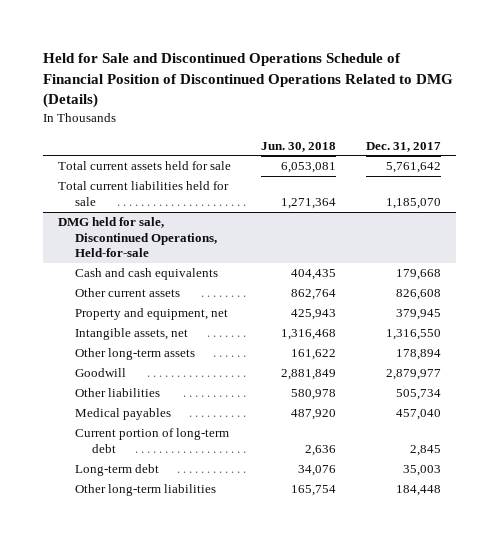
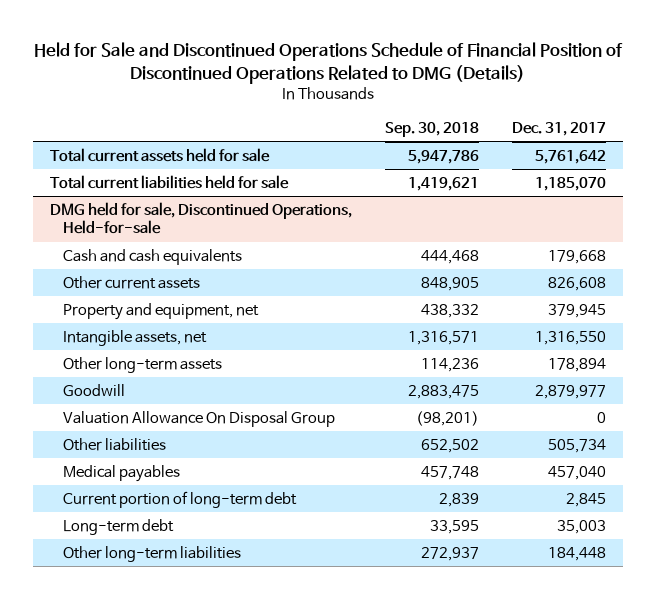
- | Jun. 30, 2018 | Dec. 31, 2017
+ | Sep. 30, 2018 | Dec. 31, 2017
@ DMG held for sale, Discontinued Operations, Held-for-sale
+ Valuation Allowance On Disposal Group | (98,201) | 0

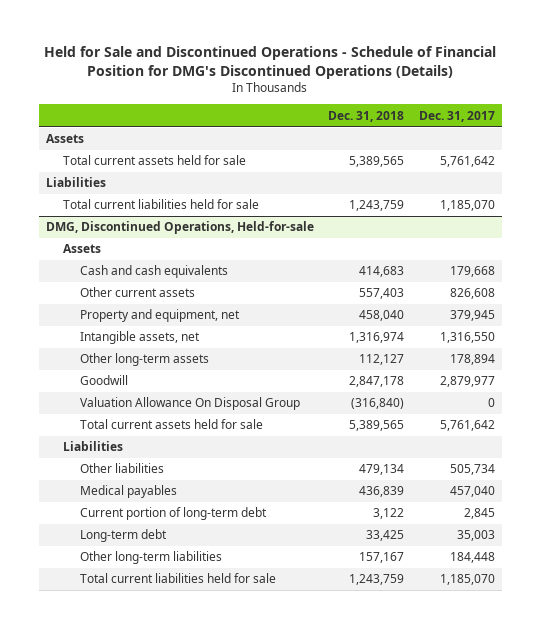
- Held for Sale and Discontinued Operations Schedule of Financial Position of Discontinued Operations Related to DMG (Details)
+ Held for Sale and Discontinued Operations - Schedule of Financial Position for DMG's Discontinued Operations (Details)
- | Sep. 30, 2018 | Dec. 31, 2017
+ | Dec. 31, 2018 | Dec. 31, 2017
+ Assets
+ Liabilities
- DMG held for sale, Discontinued Operations, Held-for-sale
+ DMG, Discontinued Operations, Held-for-sale
+ Assets
+ Total current assets held for sale | 5,389,565 | 5,761,642
+ Liabilities
+ Total current liabilities held for sale | 1,243,759 | 1,185,070

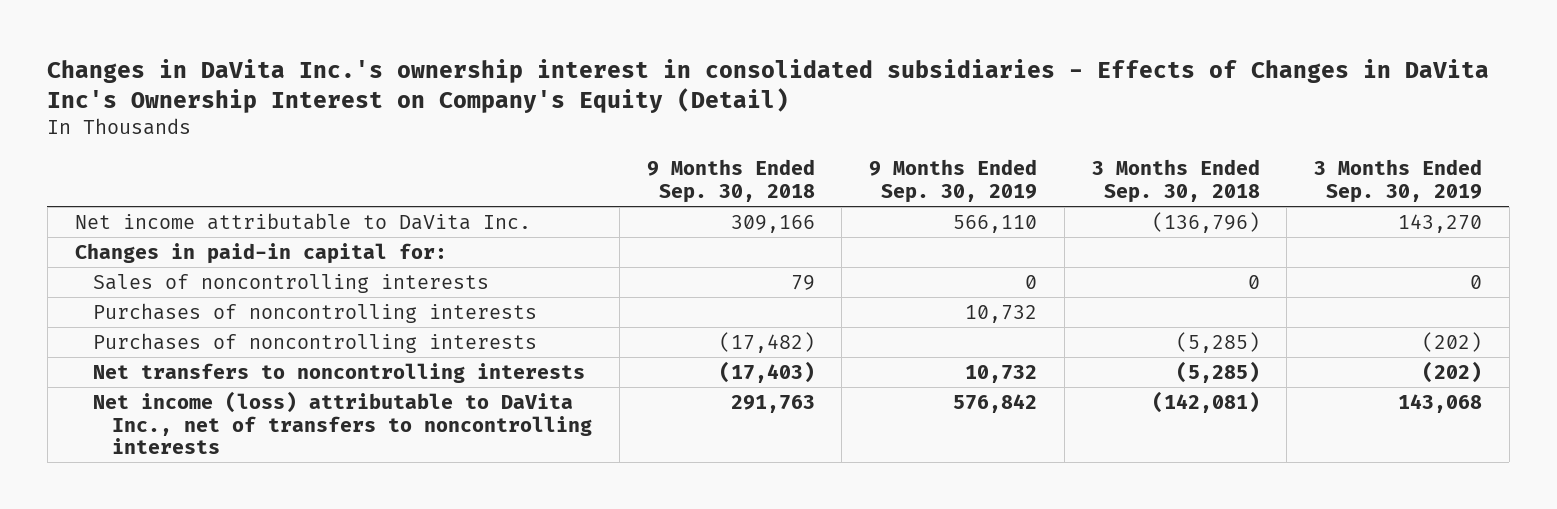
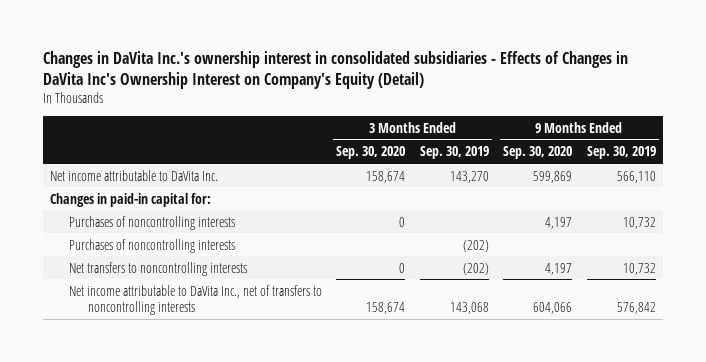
- | 9 Months Ended Sep. 30, 2018 | 9 Months Ended Sep. 30, 2019 | 3 Months Ended Sep. 30, 2018 | 3 Months Ended Sep. 30, 2019
+ | 3 Months Ended Sep. 30, 2020 | 3 Months Ended Sep. 30, 2019 | 9 Months Ended Sep. 30, 2020 | 9 Months Ended Sep. 30, 2019
- Sales of noncontrolling interests | 79 | 0 | 0 | 0
- Net income (loss) attributable to DaVita Inc., net of transfers to noncontrolling interests | 291,763 | 576,842 | (142,081) | 143,068
+ Net income attributable to DaVita Inc., net of transfers to noncontrolling interests | 158,674 | 143,068 | 604,066 | 576,842

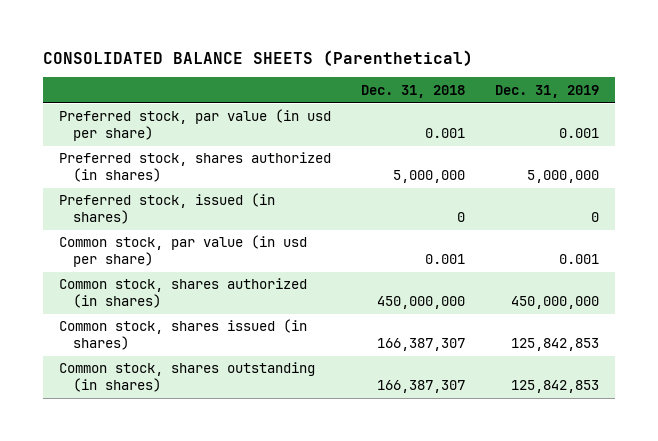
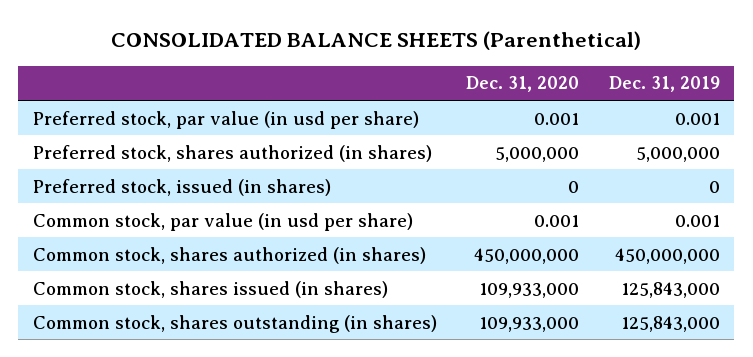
- | Dec. 31, 2018 | Dec. 31, 2019
+ | Dec. 31, 2020 | Dec. 31, 2019
- Common stock, shares issued (in shares) | 166,387,307 | 125,842,853
- Common stock, shares outstanding (in shares) | 166,387,307 | 125,842,853
+ Common stock, shares issued (in shares) | 109,933,000 | 125,843,000
+ Common stock, shares outstanding (in shares) | 109,933,000 | 125,843,000

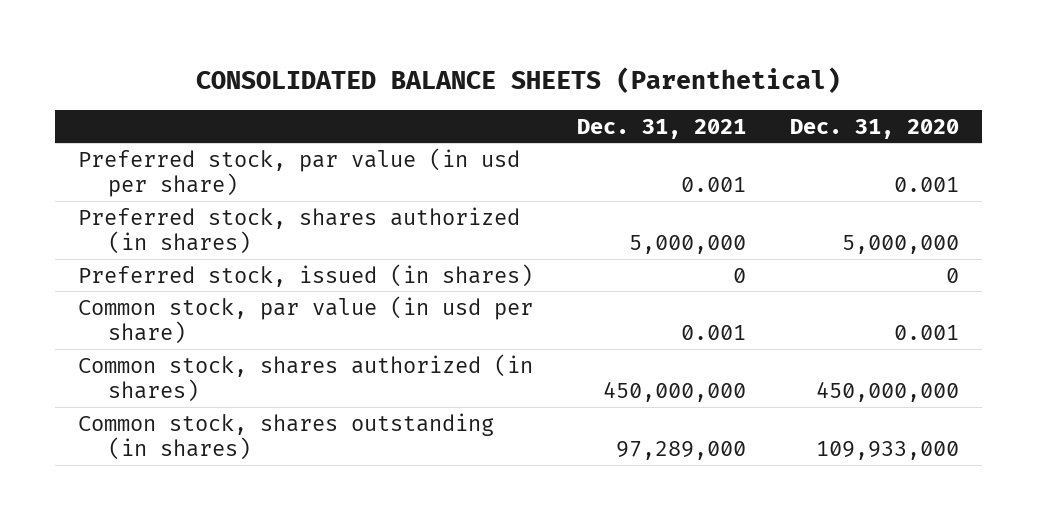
- | Dec. 31, 2020 | Dec. 31, 2019
+ | Dec. 31, 2021 | Dec. 31, 2020
- Common stock, shares issued (in shares) | 109,933,000 | 125,843,000

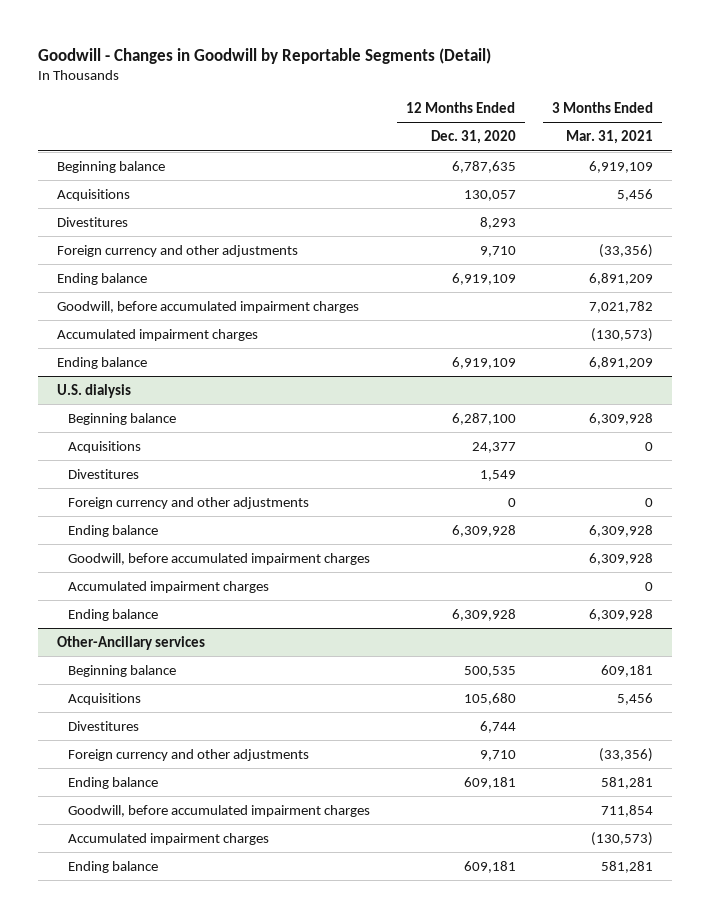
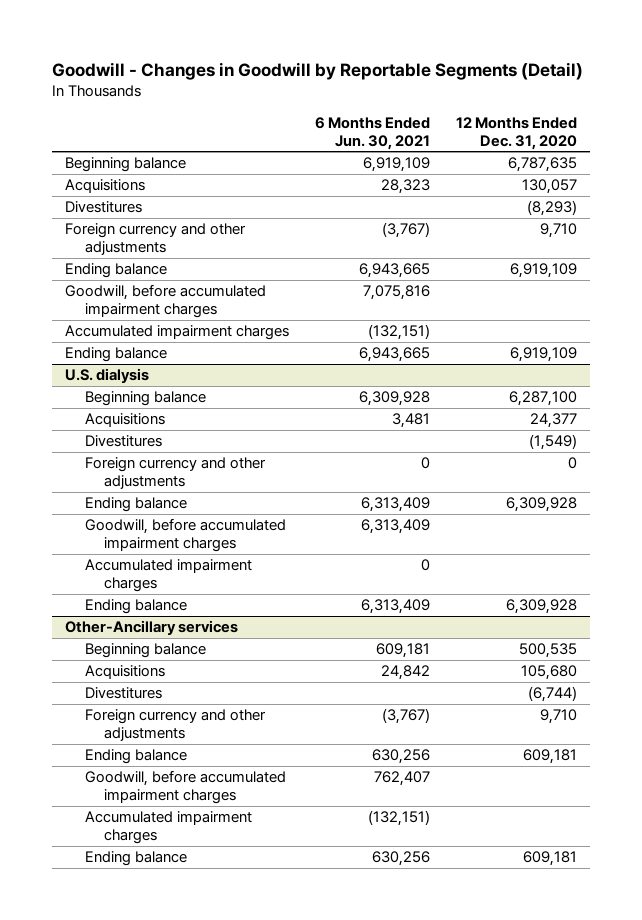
- | 12 Months Ended Dec. 31, 2020 | 3 Months Ended Mar. 31, 2021
+ | 6 Months Ended Jun. 30, 2021 | 12 Months Ended Dec. 31, 2020
- Divestitures | 8,293 |
+ Divestitures | | (8,293)
@ U.S. dialysis
- Divestitures | 1,549 |
+ Divestitures | | (1,549)
@ Other-Ancillary services
- Divestitures | 6,744 |
+ Divestitures | | (6,744)

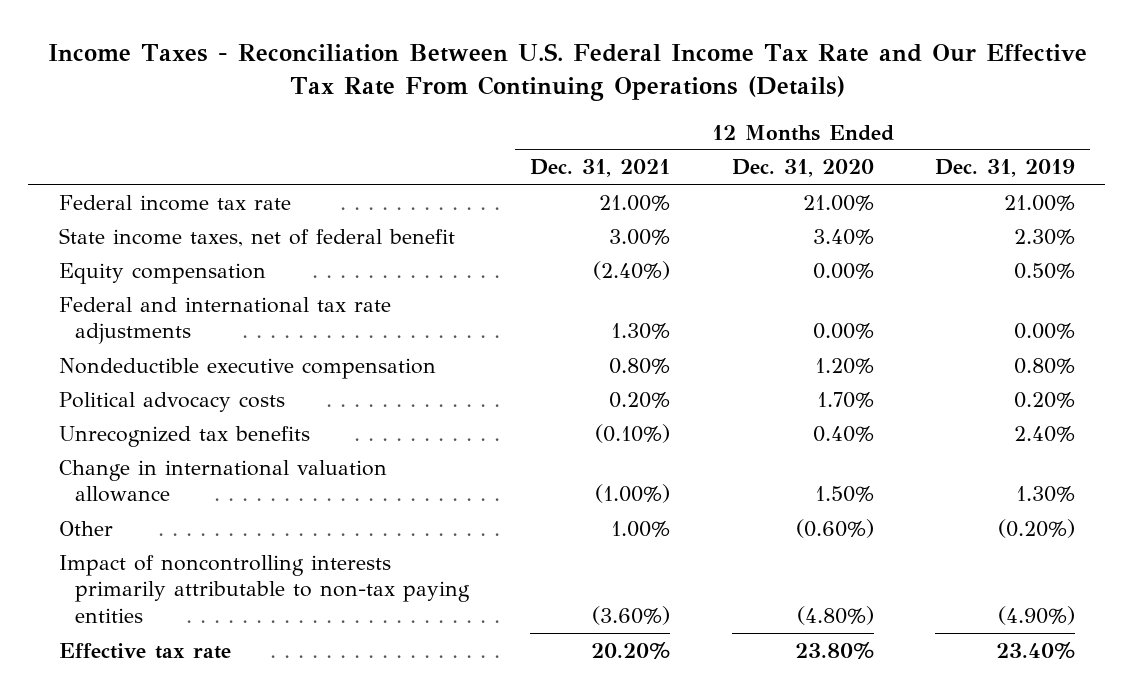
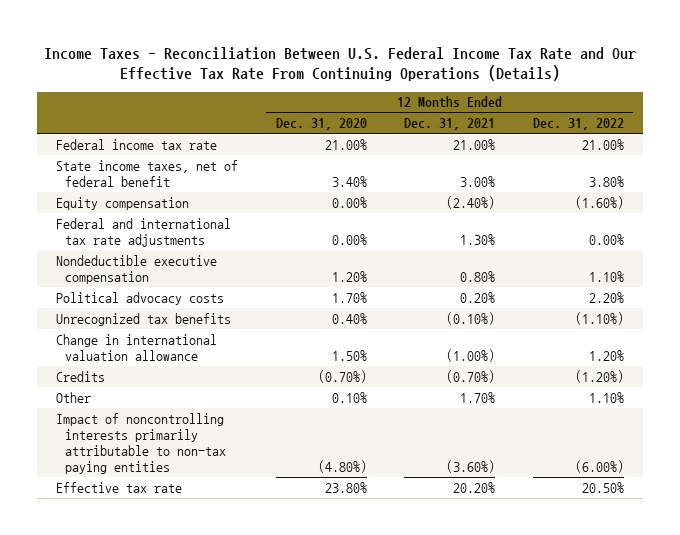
- | 12 Months Ended Dec. 31, 2021 | 12 Months Ended Dec. 31, 2020 | 12 Months Ended Dec. 31, 2019
+ | 12 Months Ended Dec. 31, 2020 | 12 Months Ended Dec. 31, 2021 | 12 Months Ended Dec. 31, 2022
- Other | 1.00% | (0.60%) | (0.20%)
+ Credits | (0.70%) | (0.70%) | (1.20%)
+ Other | 0.10% | 1.70% | 1.10%

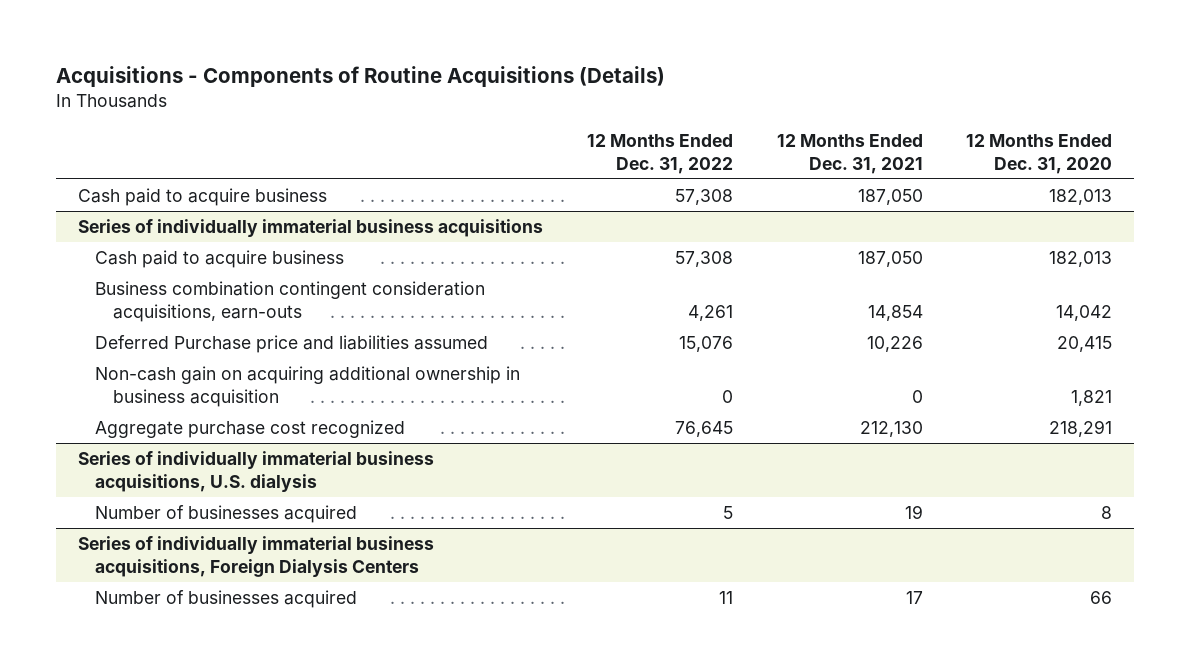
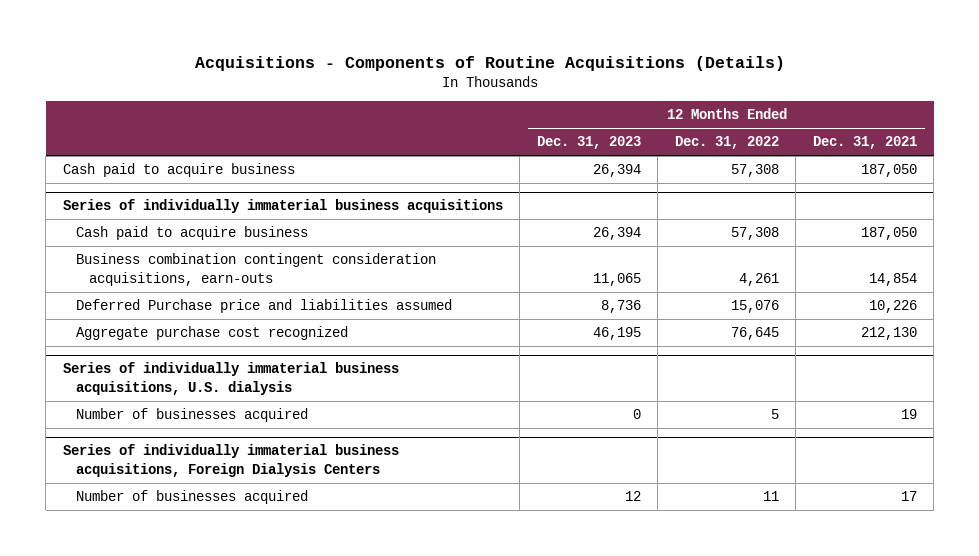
- | 12 Months Ended Dec. 31, 2022 | 12 Months Ended Dec. 31, 2021 | 12 Months Ended Dec. 31, 2020
+ | 12 Months Ended Dec. 31, 2023 | 12 Months Ended Dec. 31, 2022 | 12 Months Ended Dec. 31, 2021
@ Series of individually immaterial business acquisitions
- Non-cash gain on acquiring additional ownership in business acquisition | 0 | 0 | 1,821

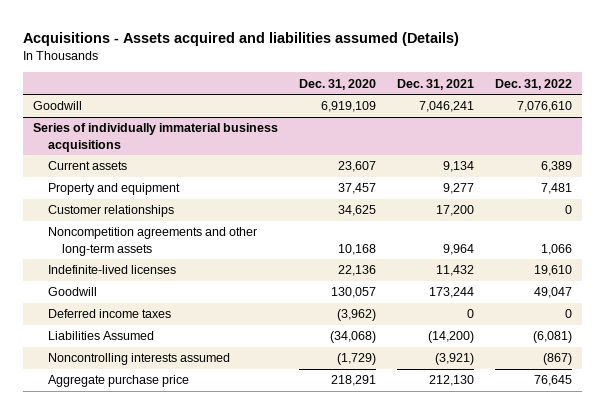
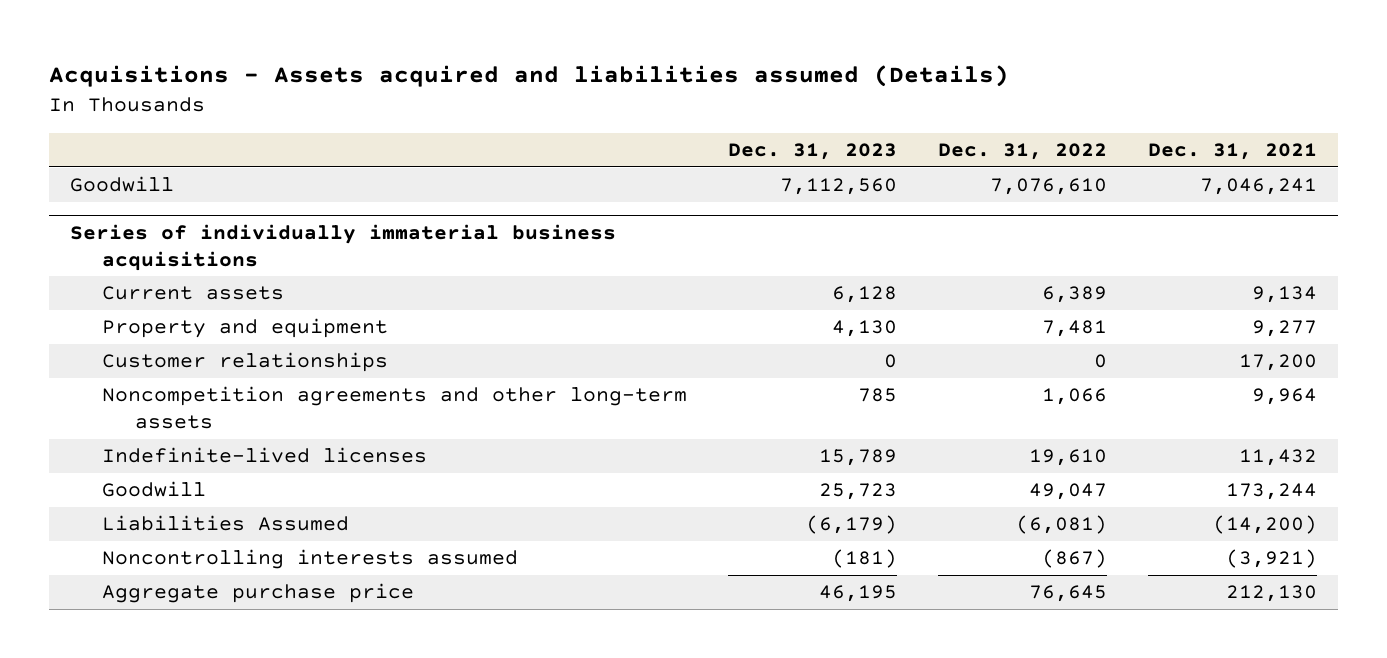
- | Dec. 31, 2020 | Dec. 31, 2021 | Dec. 31, 2022
+ | Dec. 31, 2023 | Dec. 31, 2022 | Dec. 31, 2021
@ Series of individually immaterial business acquisitions
- Deferred income taxes | (3,962) | 0 | 0

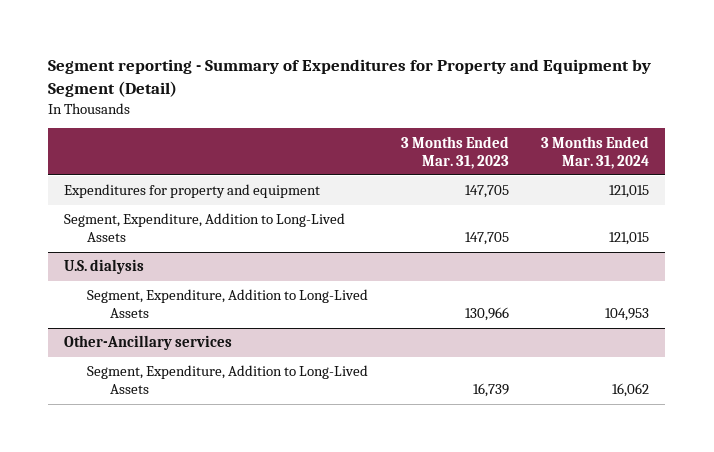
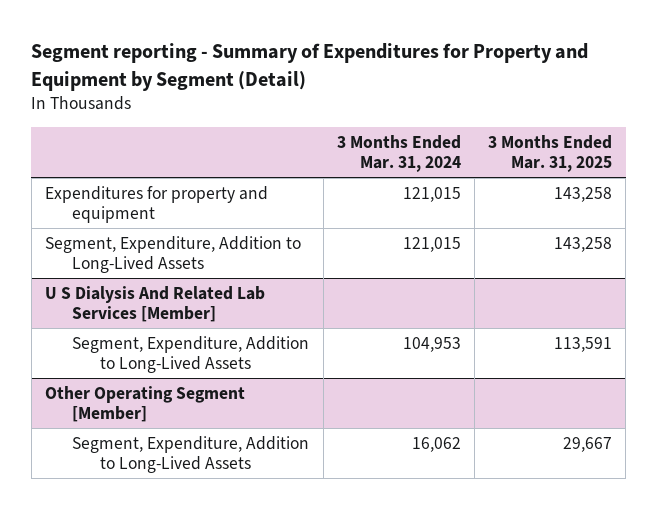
- | 3 Months Ended Mar. 31, 2023 | 3 Months Ended Mar. 31, 2024
+ | 3 Months Ended Mar. 31, 2024 | 3 Months Ended Mar. 31, 2025
- U.S. dialysis
+ U S Dialysis And Related Lab Services [Member]
- Other-Ancillary services
+ Other Operating Segment [Member]

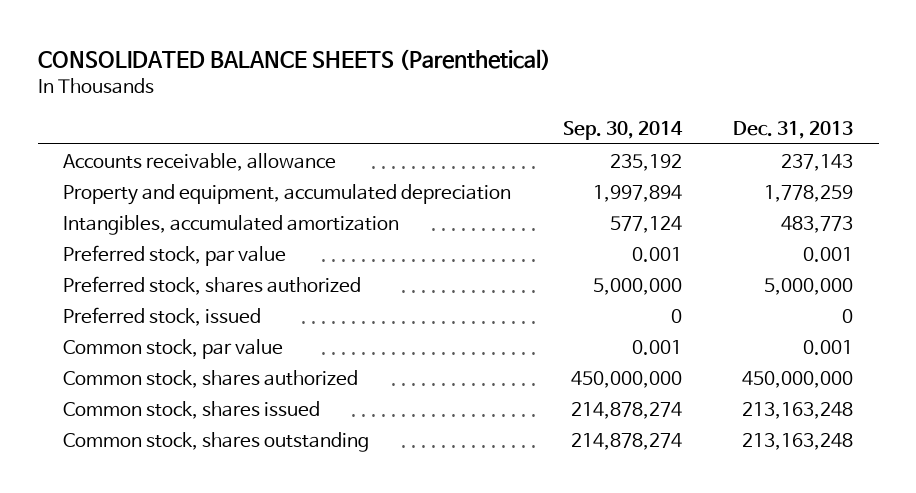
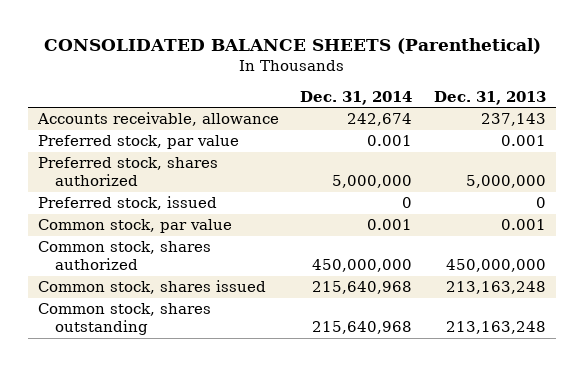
- | Sep. 30, 2014 | Dec. 31, 2013
+ | Dec. 31, 2014 | Dec. 31, 2013
- Property and equipment, accumulated depreciation | 1,997,894 | 1,778,259
- Intangibles, accumulated amortization | 577,124 | 483,773

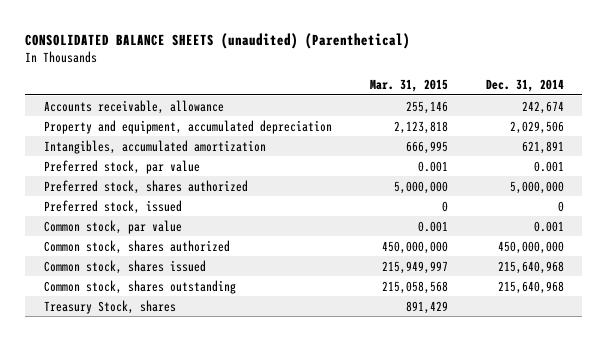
- CONSOLIDATED BALANCE SHEETS (Parenthetical)
+ CONSOLIDATED BALANCE SHEETS (unaudited) (Parenthetical)
- | Dec. 31, 2014 | Dec. 31, 2013
+ | Mar. 31, 2015 | Dec. 31, 2014
+ Property and equipment, accumulated depreciation | 2,123,818 | 2,029,506
+ Intangibles, accumulated amortization | 666,995 | 621,891
+ Treasury Stock, shares | 891,429 |

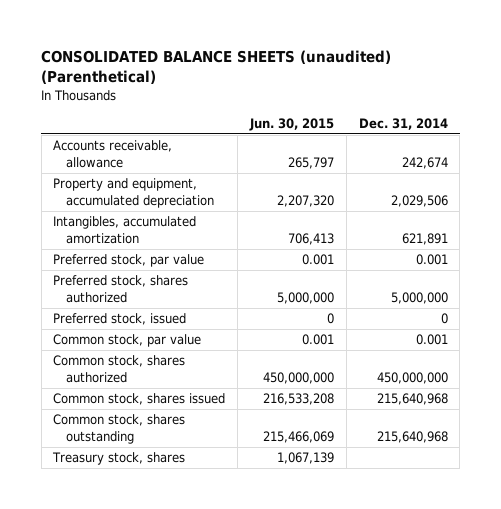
- | Mar. 31, 2015 | Dec. 31, 2014
+ | Jun. 30, 2015 | Dec. 31, 2014
- Treasury Stock, shares | 891,429 |
+ Treasury stock, shares | 1,067,139 |

